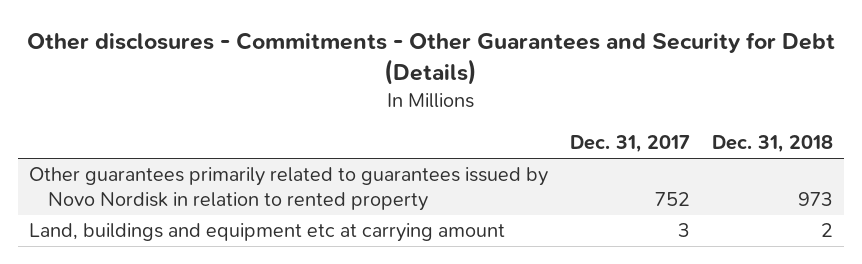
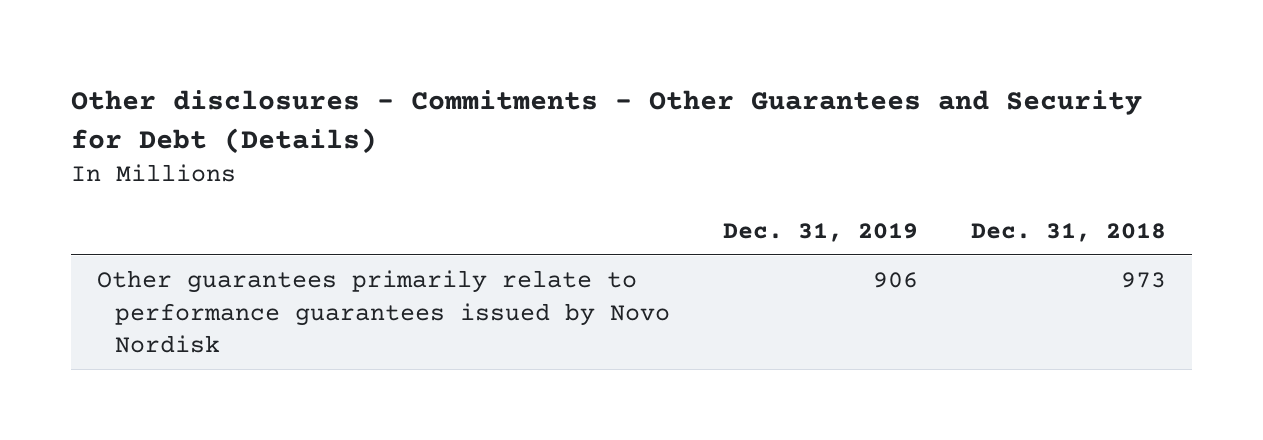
- | Dec. 31, 2017 | Dec. 31, 2018
+ | Dec. 31, 2019 | Dec. 31, 2018
- Other guarantees primarily related to guarantees issued by Novo Nordisk in relation to rented property | 752 | 973
- Land, buildings and equipment etc at carrying amount | 3 | 2
+ Other guarantees primarily relate to performance guarantees issued by Novo Nordisk | 906 | 973

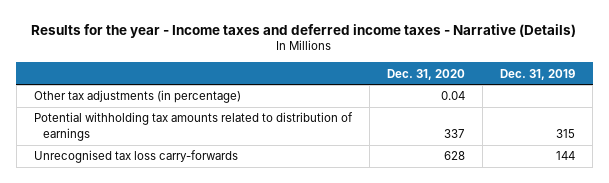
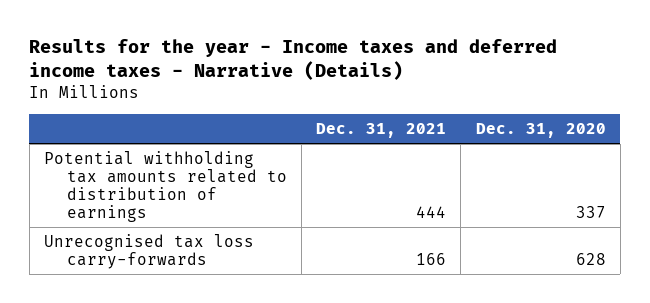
- | Dec. 31, 2020 | Dec. 31, 2019
+ | Dec. 31, 2021 | Dec. 31, 2020
- Other tax adjustments (in percentage) | 0.04 |

